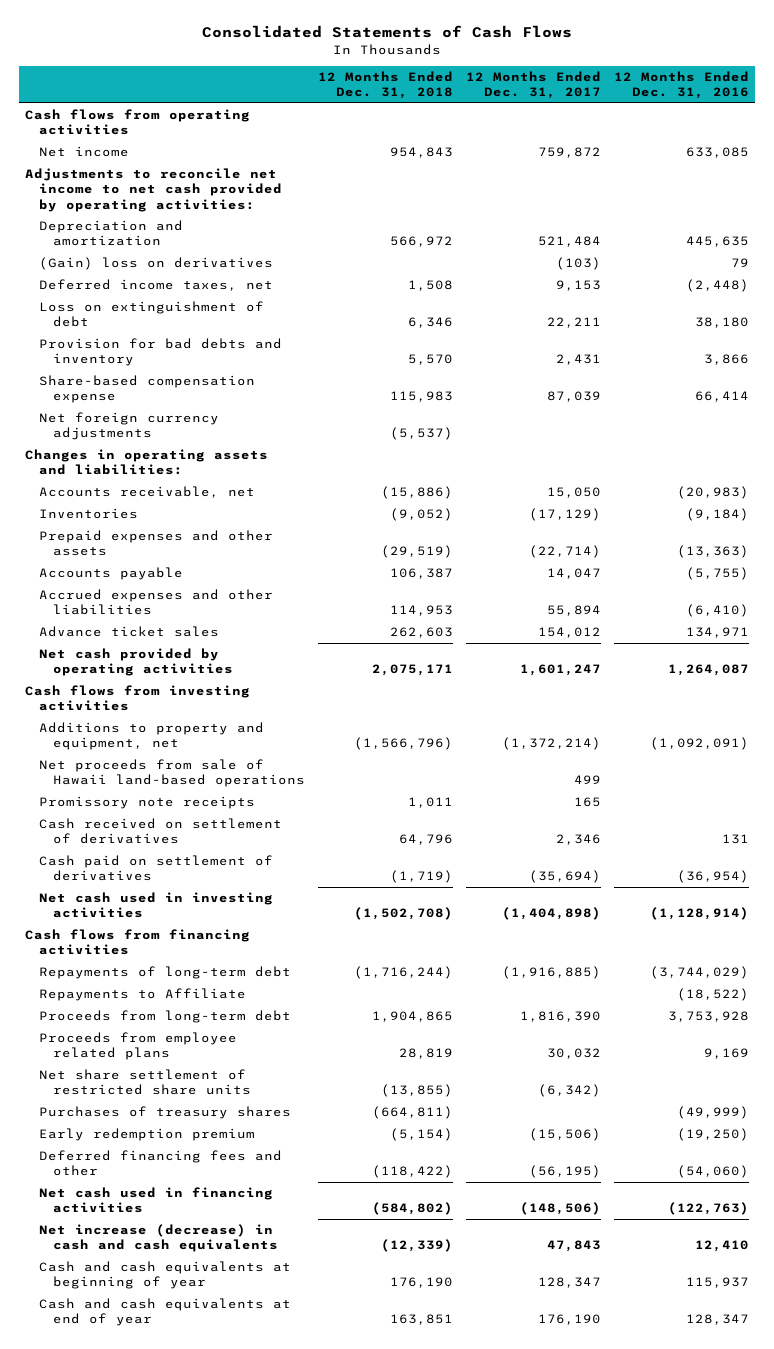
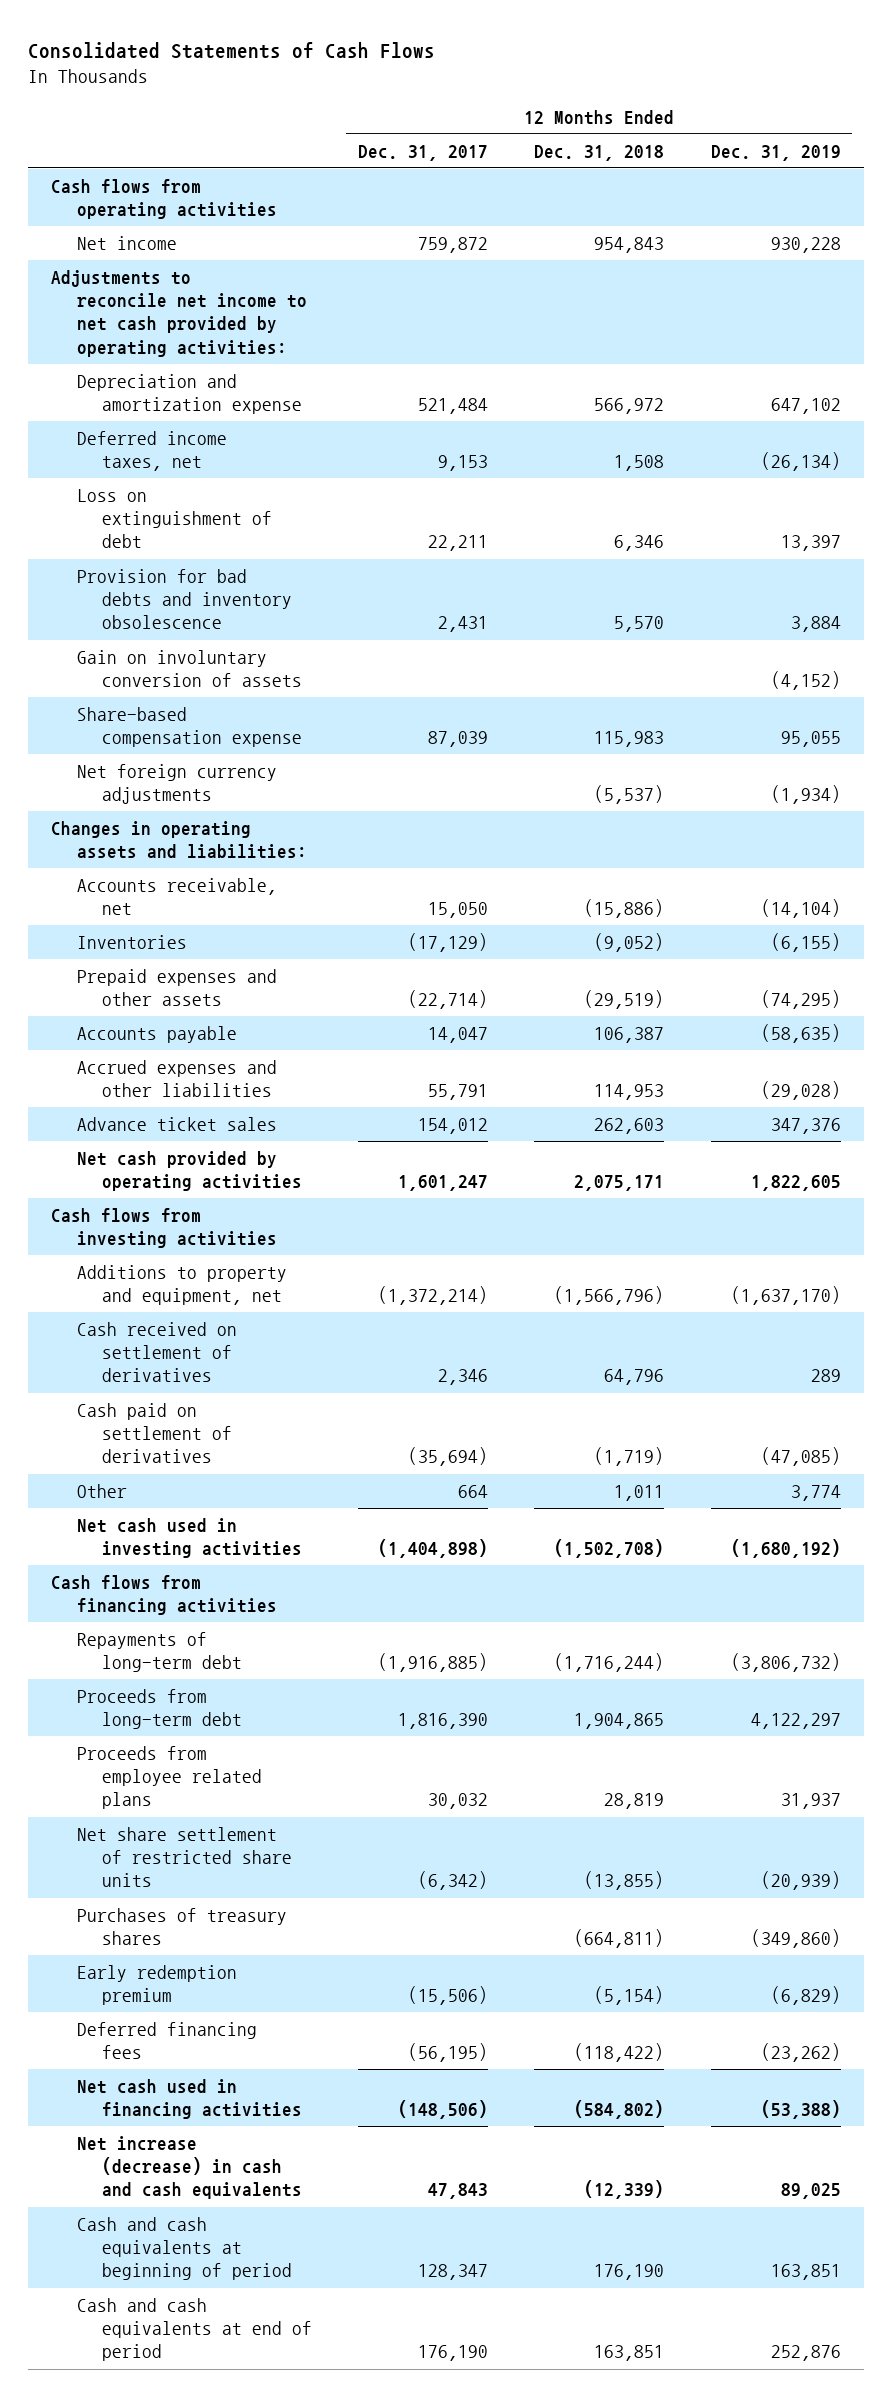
- | 12 Months Ended Dec. 31, 2018 | 12 Months Ended Dec. 31, 2017 | 12 Months Ended Dec. 31, 2016
+ | 12 Months Ended Dec. 31, 2017 | 12 Months Ended Dec. 31, 2018 | 12 Months Ended Dec. 31, 2019
- Depreciation and amortization | 566,972 | 521,484 | 445,635
- (Gain) loss on derivatives | | (103) | 79
+ Depreciation and amortization expense | 521,484 | 566,972 | 647,102
- Provision for bad debts and inventory | 5,570 | 2,431 | 3,866
+ Provision for bad debts and inventory obsolescence | 2,431 | 5,570 | 3,884
+ Gain on involuntary conversion of assets | | | (4,152)
- Accrued expenses and other liabilities | 114,953 | 55,894 | (6,410)
+ Accrued expenses and other liabilities | 55,791 | 114,953 | (29,028)
- Net proceeds from sale of Hawaii land-based operations | | 499 |
- Promissory note receipts | 1,011 | 165 |
+ Other | 664 | 1,011 | 3,774
- Repayments to Affiliate | | | (18,522)
- Deferred financing fees and other | (118,422) | (56,195) | (54,060)
+ Deferred financing fees | (56,195) | (118,422) | (23,262)
- Cash and cash equivalents at beginning of year | 176,190 | 128,347 | 115,937
- Cash and cash equivalents at end of year | 163,851 | 176,190 | 128,347
+ Cash and cash equivalents at beginning of period | 128,347 | 176,190 | 163,851
+ Cash and cash equivalents at end of period | 176,190 | 163,851 | 252,876

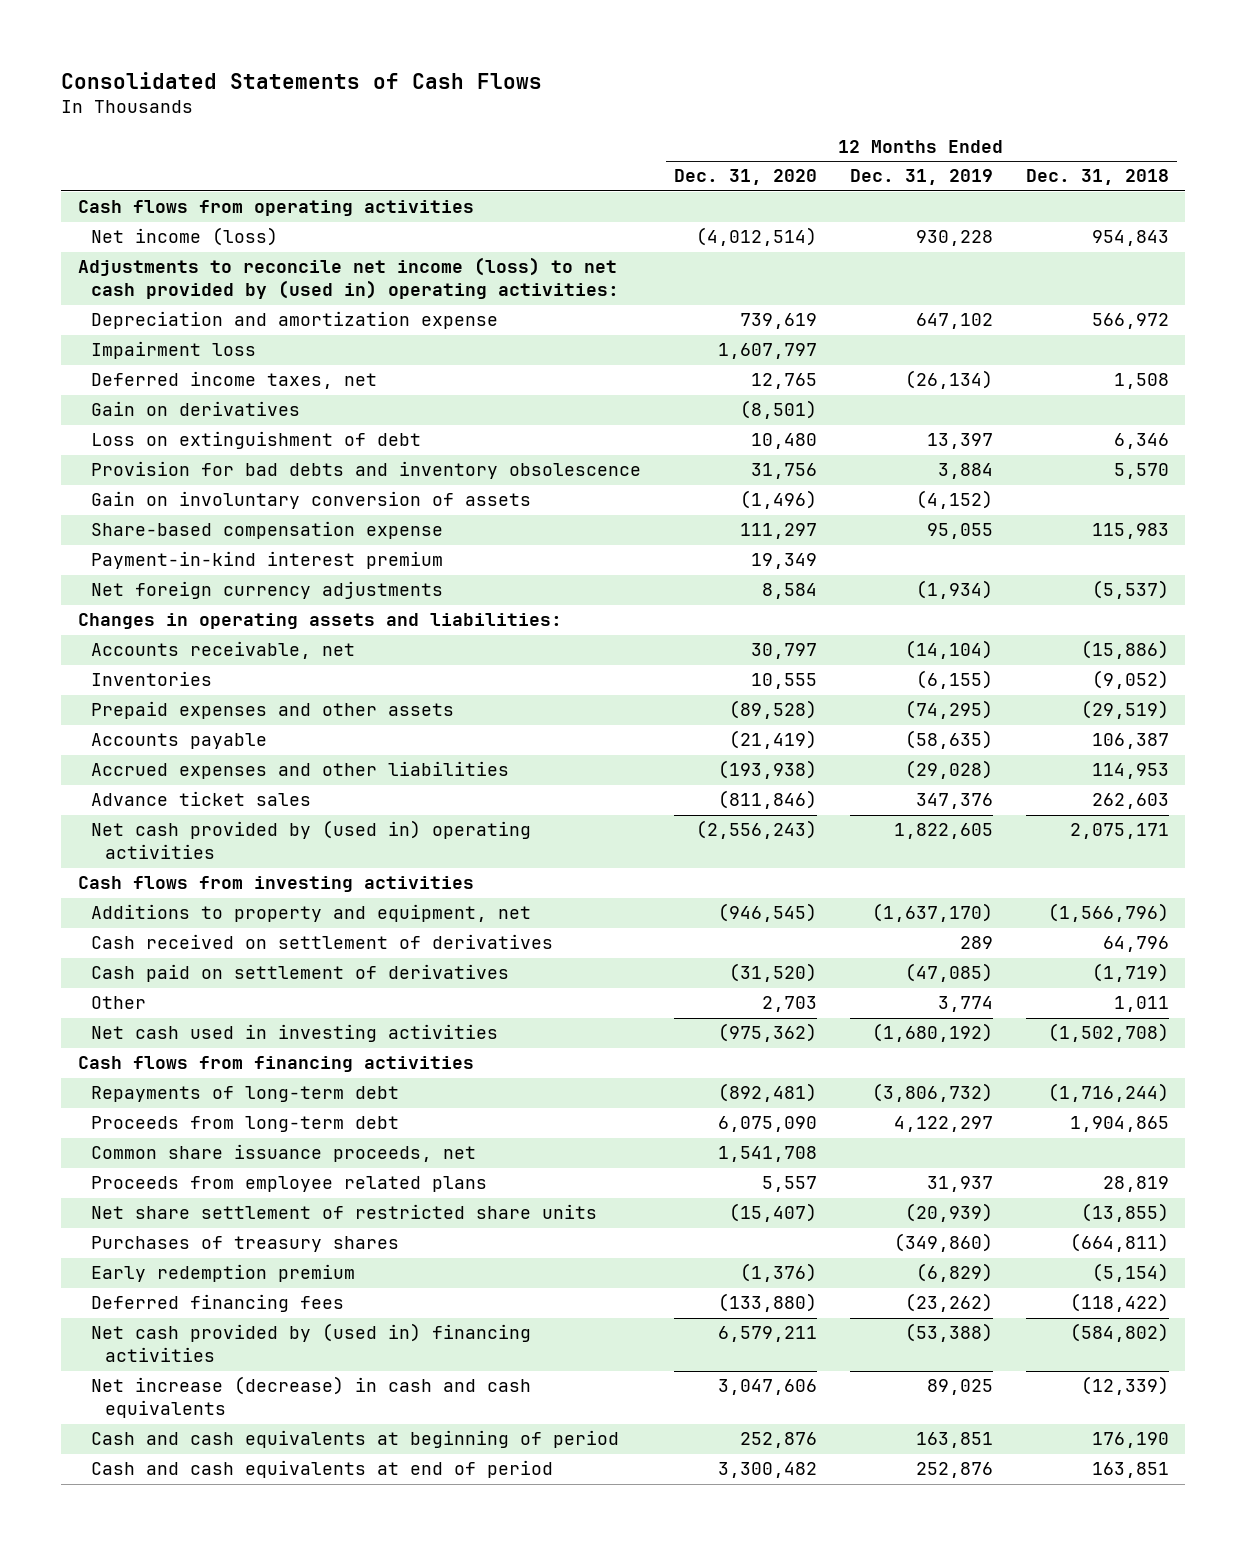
- | 12 Months Ended Dec. 31, 2017 | 12 Months Ended Dec. 31, 2018 | 12 Months Ended Dec. 31, 2019
+ | 12 Months Ended Dec. 31, 2020 | 12 Months Ended Dec. 31, 2019 | 12 Months Ended Dec. 31, 2018
- Net income | 759,872 | 954,843 | 930,228
- Adjustments to reconcile net income to net cash provided by operating activities:
+ Net income (loss) | (4,012,514) | 930,228 | 954,843
+ Adjustments to reconcile net income (loss) to net cash provided by (used in) operating activities:
+ Impairment loss | 1,607,797 | |
+ Gain on derivatives | (8,501) | |
+ Payment-in-kind interest premium | 19,349 | |
- Net cash provided by operating activities | 1,601,247 | 2,075,171 | 1,822,605
+ Net cash provided by (used in) operating activities | (2,556,243) | 1,822,605 | 2,075,171
+ Common share issuance proceeds, net | 1,541,708 | |
- Net cash used in financing activities | (148,506) | (584,802) | (53,388)
+ Net cash provided by (used in) financing activities | 6,579,211 | (53,388) | (584,802)

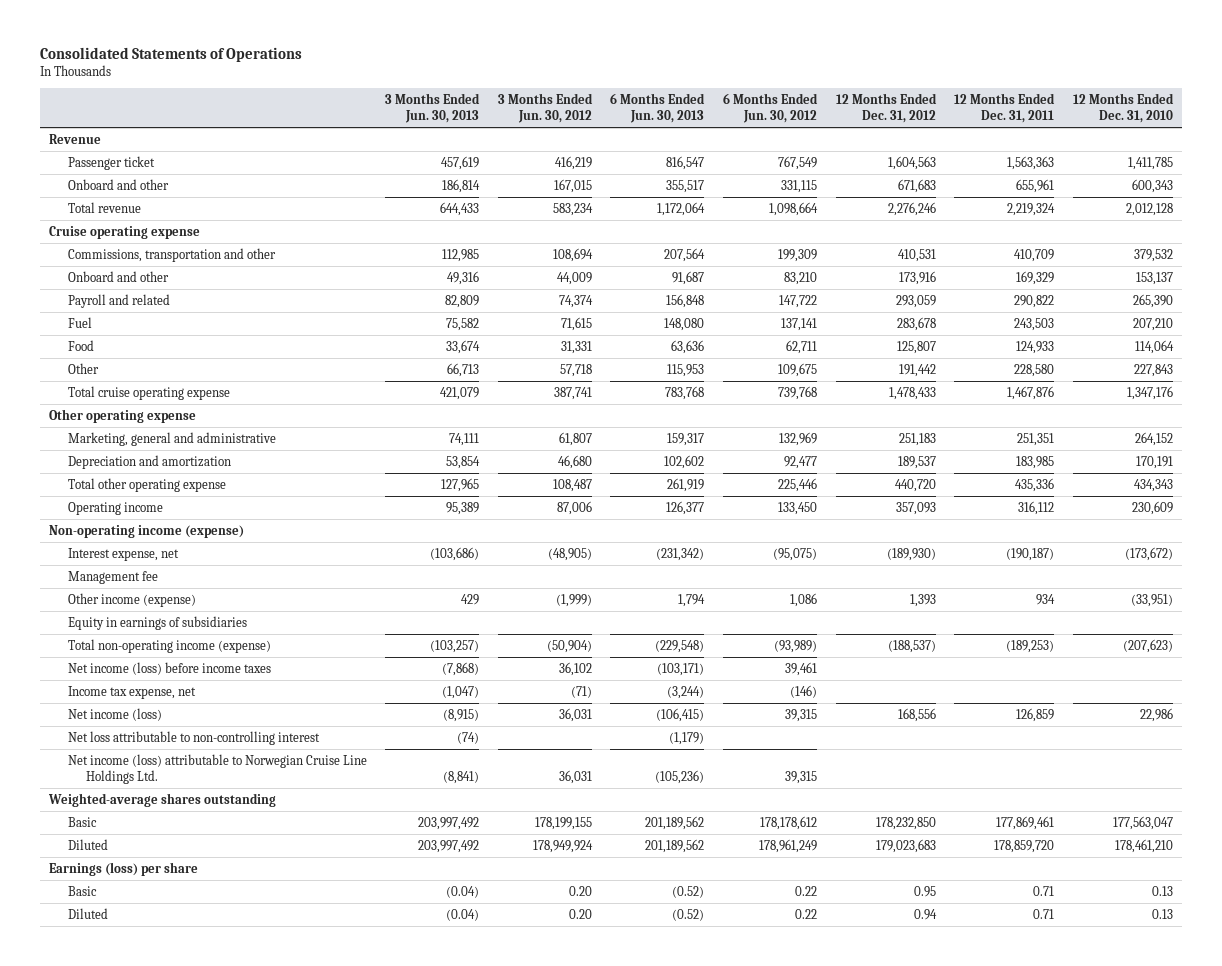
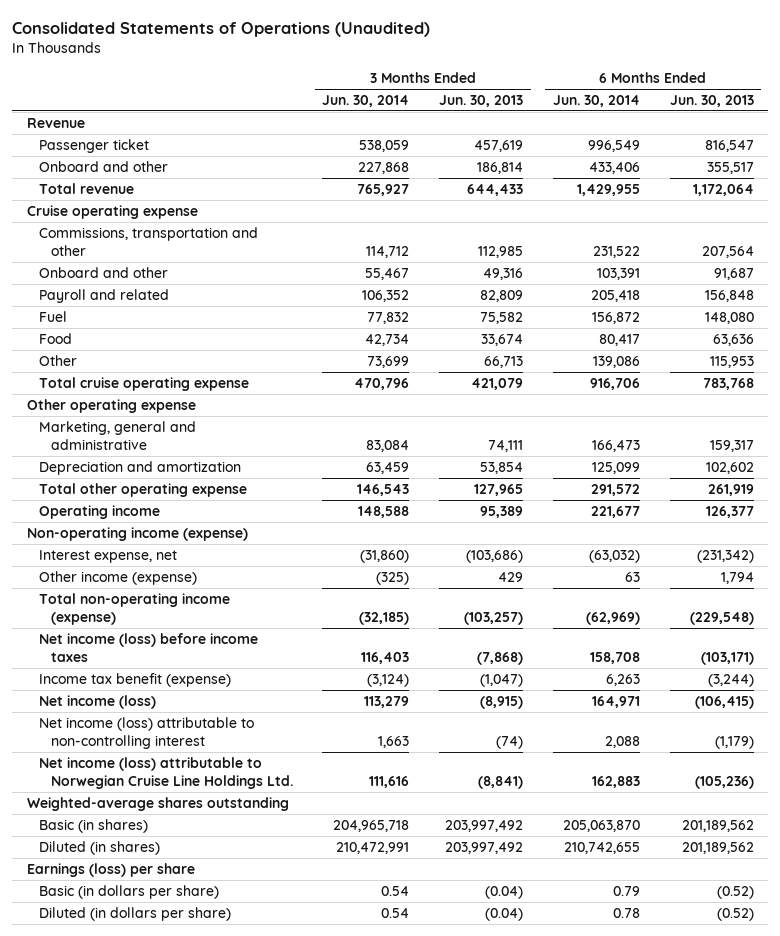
- Consolidated Statements of Operations
+ Consolidated Statements of Operations (Unaudited)
- | 3 Months Ended Jun. 30, 2013 | 3 Months Ended Jun. 30, 2012 | 6 Months Ended Jun. 30, 2013 | 6 Months Ended Jun. 30, 2012 | 12 Months Ended Dec. 31, 2012 | 12 Months Ended Dec. 31, 2011 | 12 Months Ended Dec. 31, 2010
+ | 3 Months Ended Jun. 30, 2014 | 3 Months Ended Jun. 30, 2013 | 6 Months Ended Jun. 30, 2014 | 6 Months Ended Jun. 30, 2013
- Management fee
- Equity in earnings of subsidiaries
- Income tax expense, net | (1,047) | (71) | (3,244) | (146) | | |
+ Income tax benefit (expense) | (3,124) | (1,047) | 6,263 | (3,244)
- Net loss attributable to non-controlling interest | (74) | | (1,179) | | | |
+ Net income (loss) attributable to non-controlling interest | 1,663 | (74) | 2,088 | (1,179)
- Basic | 203,997,492 | 178,199,155 | 201,189,562 | 178,178,612 | 178,232,850 | 177,869,461 | 177,563,047
- Diluted | 203,997,492 | 178,949,924 | 201,189,562 | 178,961,249 | 179,023,683 | 178,859,720 | 178,461,210
+ Basic (in shares) | 204,965,718 | 203,997,492 | 205,063,870 | 201,189,562
+ Diluted (in shares) | 210,472,991 | 203,997,492 | 210,742,655 | 201,189,562
- Basic | (0.04) | 0.20 | (0.52) | 0.22 | 0.95 | 0.71 | 0.13
- Diluted | (0.04) | 0.20 | (0.52) | 0.22 | 0.94 | 0.71 | 0.13
+ Basic (in dollars per share) | 0.54 | (0.04) | 0.79 | (0.52)
+ Diluted (in dollars per share) | 0.54 | (0.04) | 0.78 | (0.52)

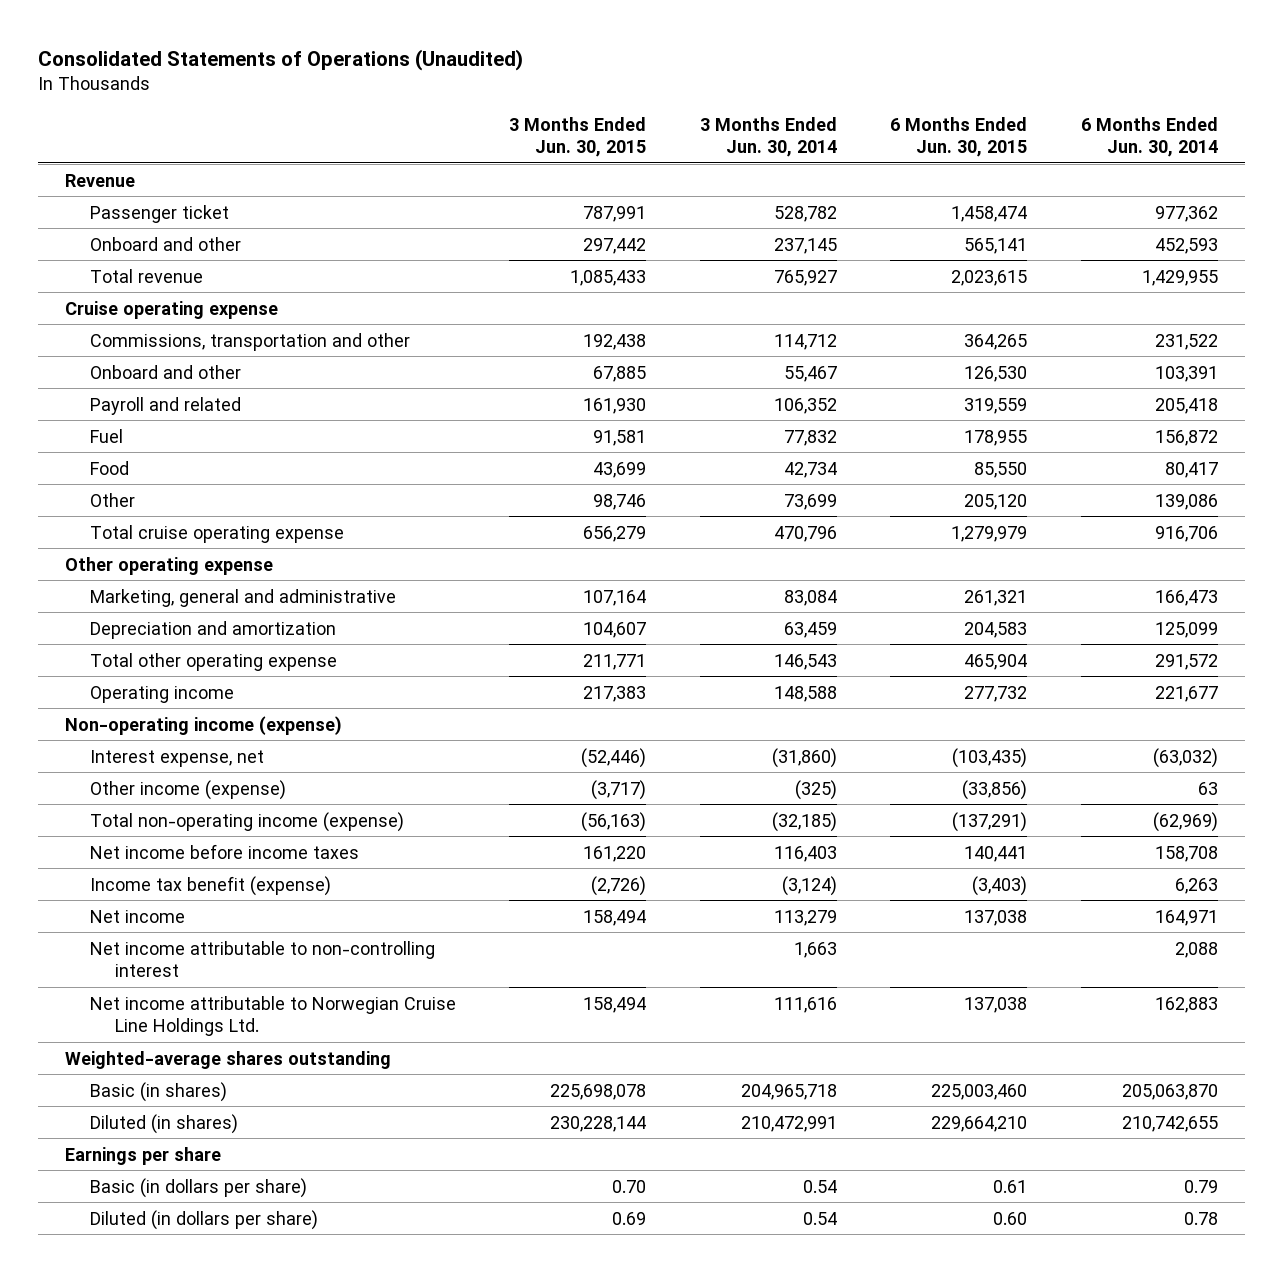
- | 3 Months Ended Jun. 30, 2014 | 3 Months Ended Jun. 30, 2013 | 6 Months Ended Jun. 30, 2014 | 6 Months Ended Jun. 30, 2013
+ | 3 Months Ended Jun. 30, 2015 | 3 Months Ended Jun. 30, 2014 | 6 Months Ended Jun. 30, 2015 | 6 Months Ended Jun. 30, 2014
- Passenger ticket | 538,059 | 457,619 | 996,549 | 816,547
- Onboard and other | 227,868 | 186,814 | 433,406 | 355,517
+ Passenger ticket | 787,991 | 528,782 | 1,458,474 | 977,362
+ Onboard and other | 297,442 | 237,145 | 565,141 | 452,593
- Net income (loss) before income taxes | 116,403 | (7,868) | 158,708 | (103,171)
+ Net income before income taxes | 161,220 | 116,403 | 140,441 | 158,708
- Net income (loss) | 113,279 | (8,915) | 164,971 | (106,415)
- Net income (loss) attributable to non-controlling interest | 1,663 | (74) | 2,088 | (1,179)
- Net income (loss) attributable to Norwegian Cruise Line Holdings Ltd. | 111,616 | (8,841) | 162,883 | (105,236)
+ Net income | 158,494 | 113,279 | 137,038 | 164,971
+ Net income attributable to non-controlling interest | | 1,663 | | 2,088
+ Net income attributable to Norwegian Cruise Line Holdings Ltd. | 158,494 | 111,616 | 137,038 | 162,883
- Earnings (loss) per share
+ Earnings per share

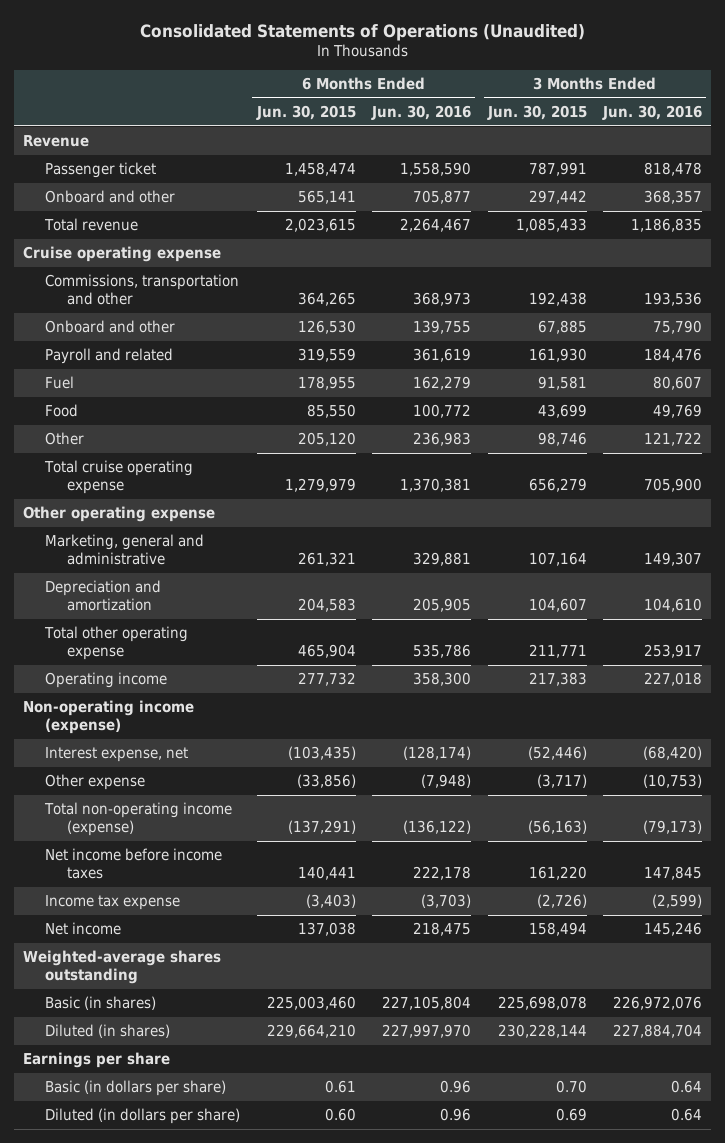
- | 3 Months Ended Jun. 30, 2015 | 3 Months Ended Jun. 30, 2014 | 6 Months Ended Jun. 30, 2015 | 6 Months Ended Jun. 30, 2014
+ | 6 Months Ended Jun. 30, 2015 | 6 Months Ended Jun. 30, 2016 | 3 Months Ended Jun. 30, 2015 | 3 Months Ended Jun. 30, 2016
- Other income (expense) | (3,717) | (325) | (33,856) | 63
+ Other expense | (33,856) | (7,948) | (3,717) | (10,753)
- Income tax benefit (expense) | (2,726) | (3,124) | (3,403) | 6,263
+ Income tax expense | (3,403) | (3,703) | (2,726) | (2,599)
- Net income attributable to non-controlling interest | | 1,663 | | 2,088
- Net income attributable to Norwegian Cruise Line Holdings Ltd. | 158,494 | 111,616 | 137,038 | 162,883

